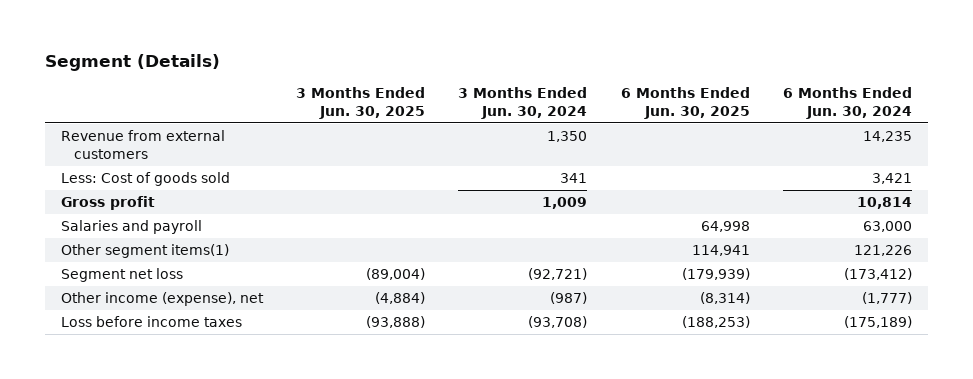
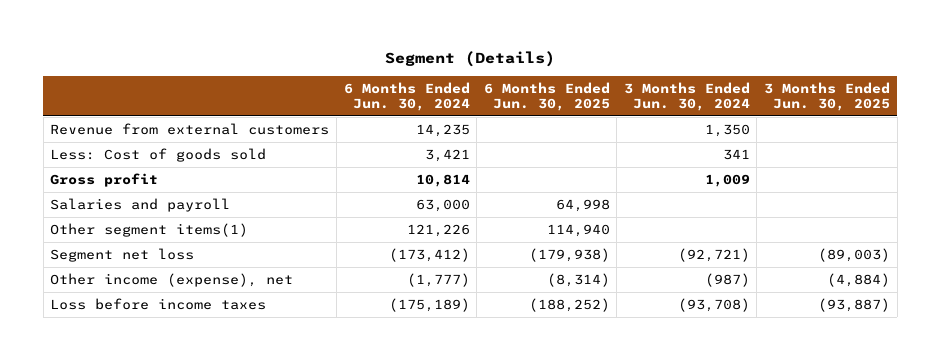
- | 3 Months Ended Jun. 30, 2025 | 3 Months Ended Jun. 30, 2024 | 6 Months Ended Jun. 30, 2025 | 6 Months Ended Jun. 30, 2024
+ | 6 Months Ended Jun. 30, 2024 | 6 Months Ended Jun. 30, 2025 | 3 Months Ended Jun. 30, 2024 | 3 Months Ended Jun. 30, 2025
- Other segment items(1) | | | 114,941 | 121,226
- Segment net loss | (89,004) | (92,721) | (179,939) | (173,412)
+ Other segment items(1) | 121,226 | 114,940 | |
+ Segment net loss | (173,412) | (179,938) | (92,721) | (89,003)
- Loss before income taxes | (93,888) | (93,708) | (188,253) | (175,189)
+ Loss before income taxes | (175,189) | (188,252) | (93,708) | (93,887)

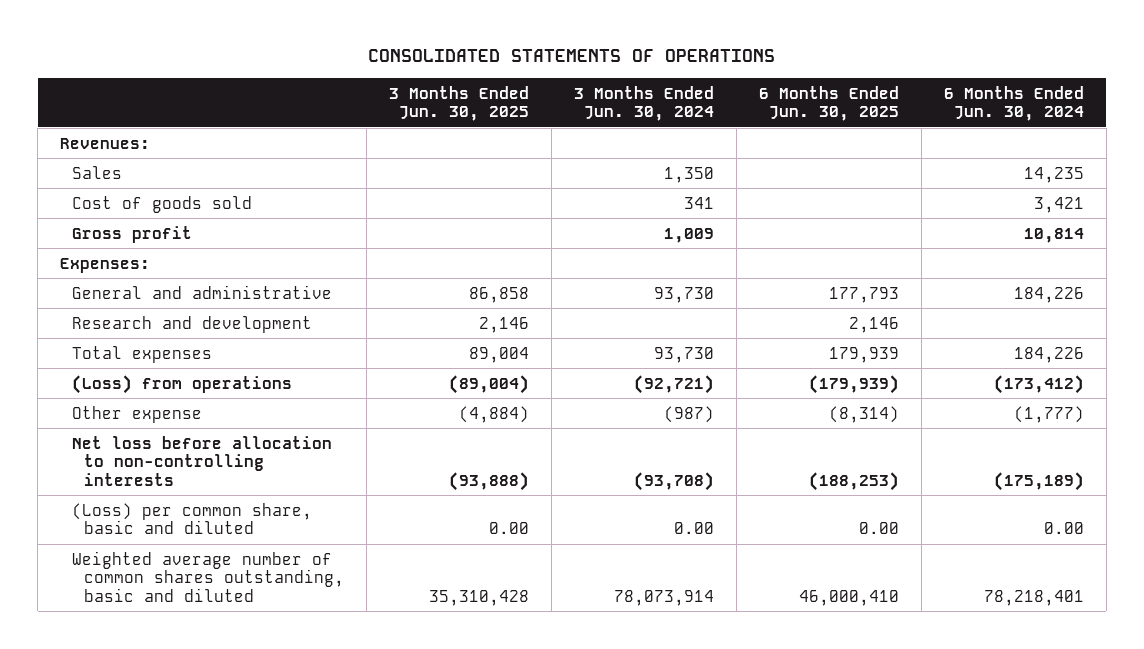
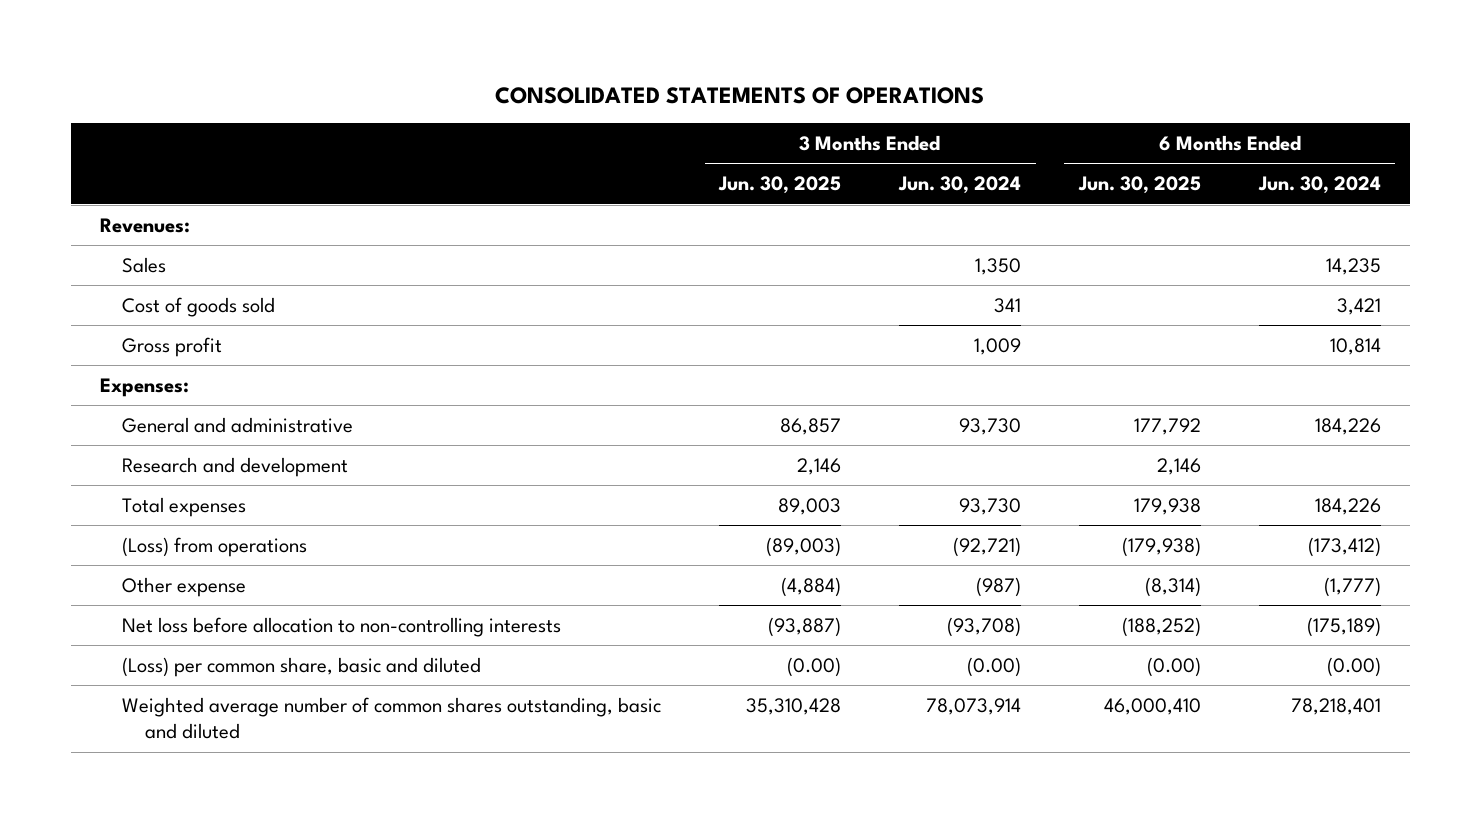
- General and administrative | 86,858 | 93,730 | 177,793 | 184,226
+ General and administrative | 86,857 | 93,730 | 177,792 | 184,226
- Total expenses | 89,004 | 93,730 | 179,939 | 184,226
- (Loss) from operations | (89,004) | (92,721) | (179,939) | (173,412)
+ Total expenses | 89,003 | 93,730 | 179,938 | 184,226
+ (Loss) from operations | (89,003) | (92,721) | (179,938) | (173,412)
- Net loss before allocation to non-controlling interests | (93,888) | (93,708) | (188,253) | (175,189)
- (Loss) per common share, basic and diluted | 0.00 | 0.00 | 0.00 | 0.00
+ Net loss before allocation to non-controlling interests | (93,887) | (93,708) | (188,252) | (175,189)
+ (Loss) per common share, basic and diluted | (0.00) | (0.00) | (0.00) | (0.00)

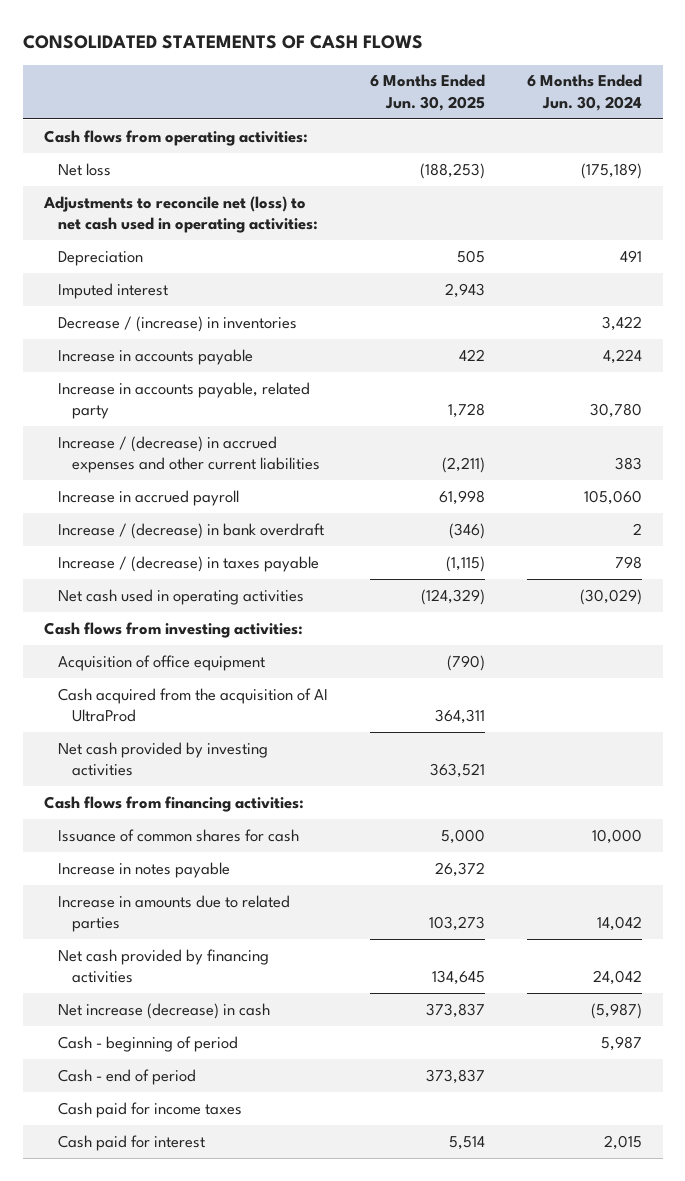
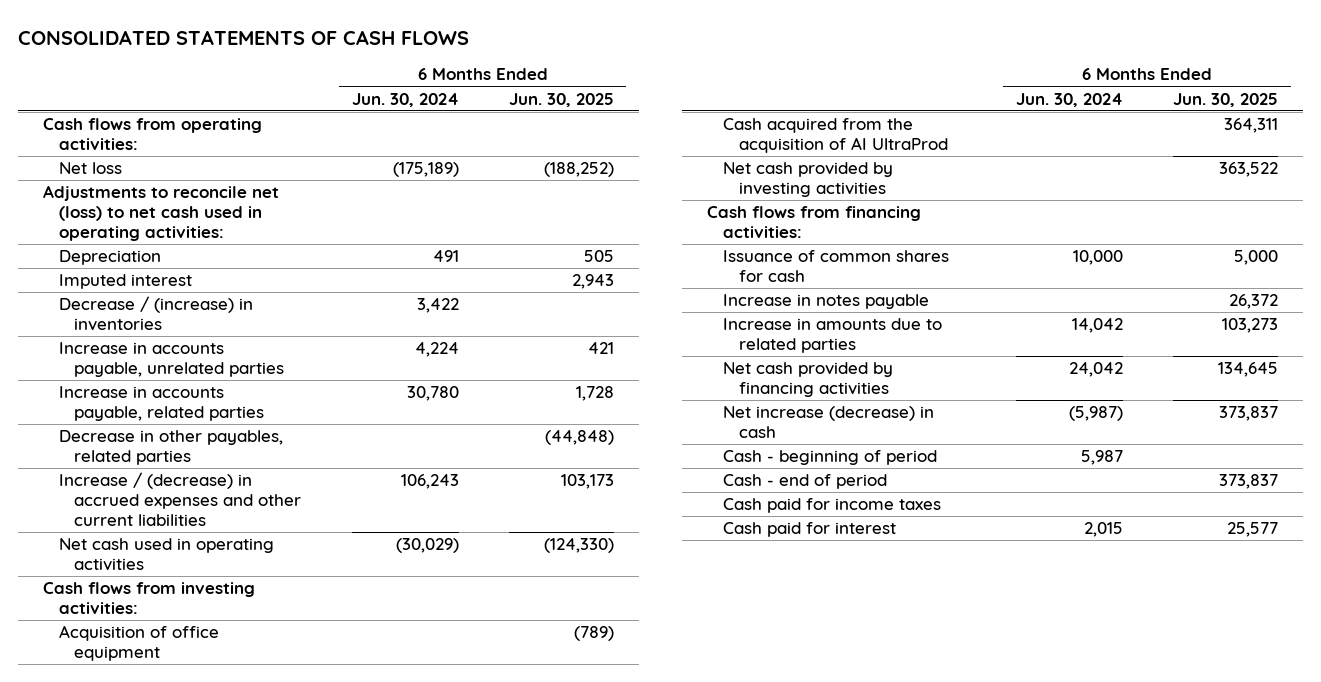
- | 6 Months Ended Jun. 30, 2025 | 6 Months Ended Jun. 30, 2024
+ | 6 Months Ended Jun. 30, 2024 | 6 Months Ended Jun. 30, 2025
- Net loss | (188,253) | (175,189)
+ Net loss | (175,189) | (188,252)
- Increase in accounts payable | 422 | 4,224
- Increase in accounts payable, related party | 1,728 | 30,780
- Increase / (decrease) in accrued expenses and other current liabilities | (2,211) | 383
- Increase in accrued payroll | 61,998 | 105,060
- Increase / (decrease) in bank overdraft | (346) | 2
- Increase / (decrease) in taxes payable | (1,115) | 798
- Net cash used in operating activities | (124,329) | (30,029)
+ Increase in accounts payable, unrelated parties | 4,224 | 421
+ Increase in accounts payable, related parties | 30,780 | 1,728
+ Decrease in other payables, related parties | | (44,848)
+ Increase / (decrease) in accrued expenses and other current liabilities | 106,243 | 103,173
+ Net cash used in operating activities | (30,029) | (124,330)
- Acquisition of office equipment | (790) |
+ Acquisition of office equipment | | (789)
- Net cash provided by investing activities | 363,521 |
+ Net cash provided by investing activities | | 363,522
- Cash paid for interest | 5,514 | 2,015
+ Cash paid for interest | 2,015 | 25,577

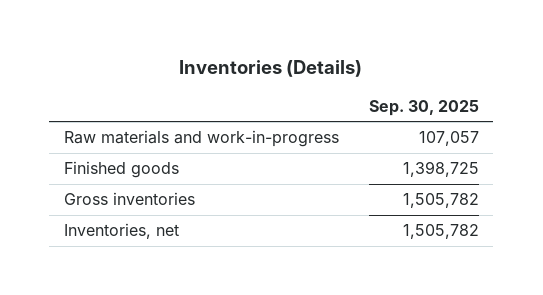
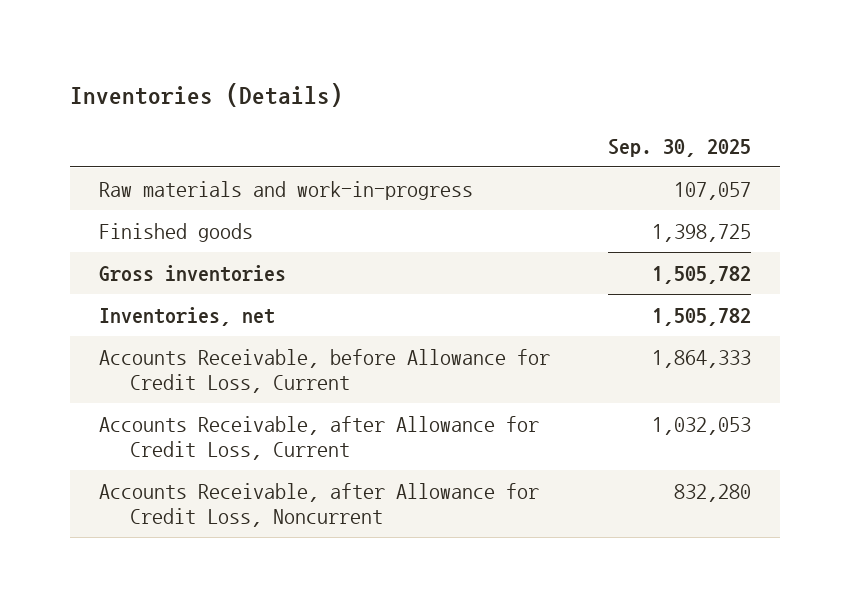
+ Accounts Receivable, before Allowance for Credit Loss, Current | 1,864,333
+ Accounts Receivable, after Allowance for Credit Loss, Current | 1,032,053
+ Accounts Receivable, after Allowance for Credit Loss, Noncurrent | 832,280

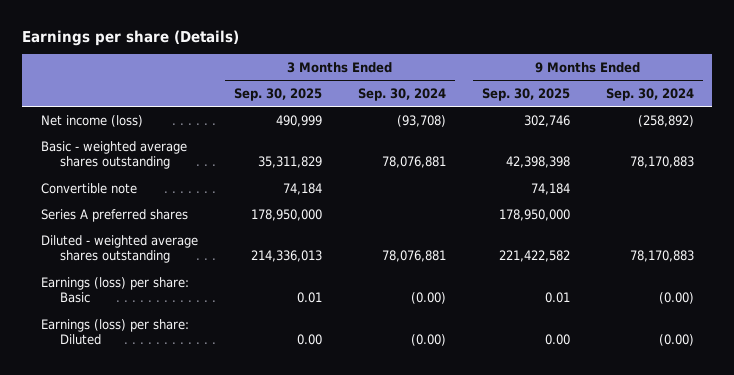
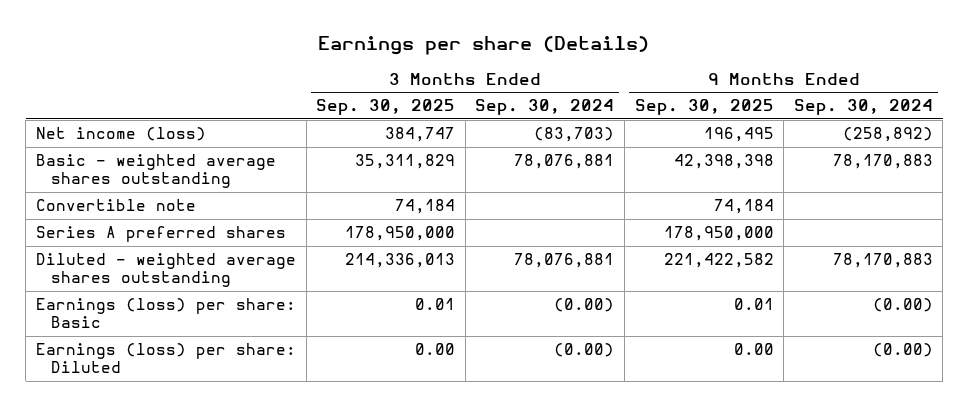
- Net income (loss) | 490,999 | (93,708) | 302,746 | (258,892)
+ Net income (loss) | 384,747 | (83,703) | 196,495 | (258,892)

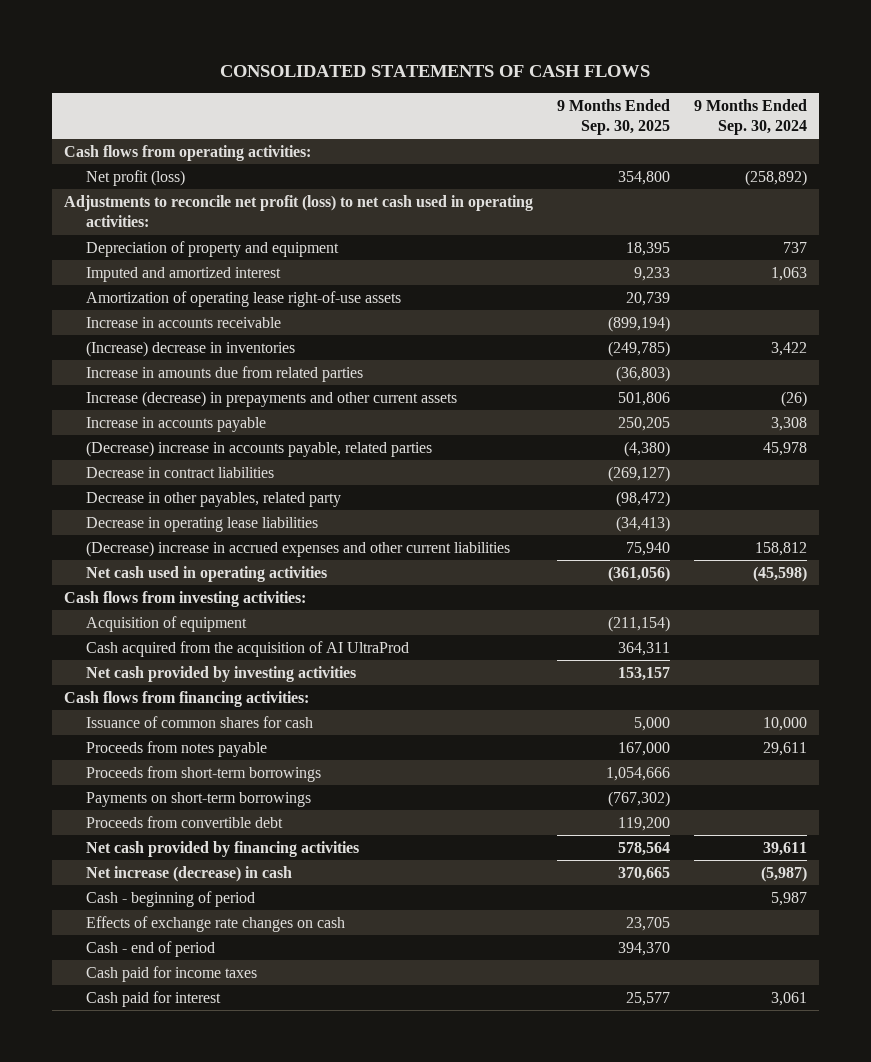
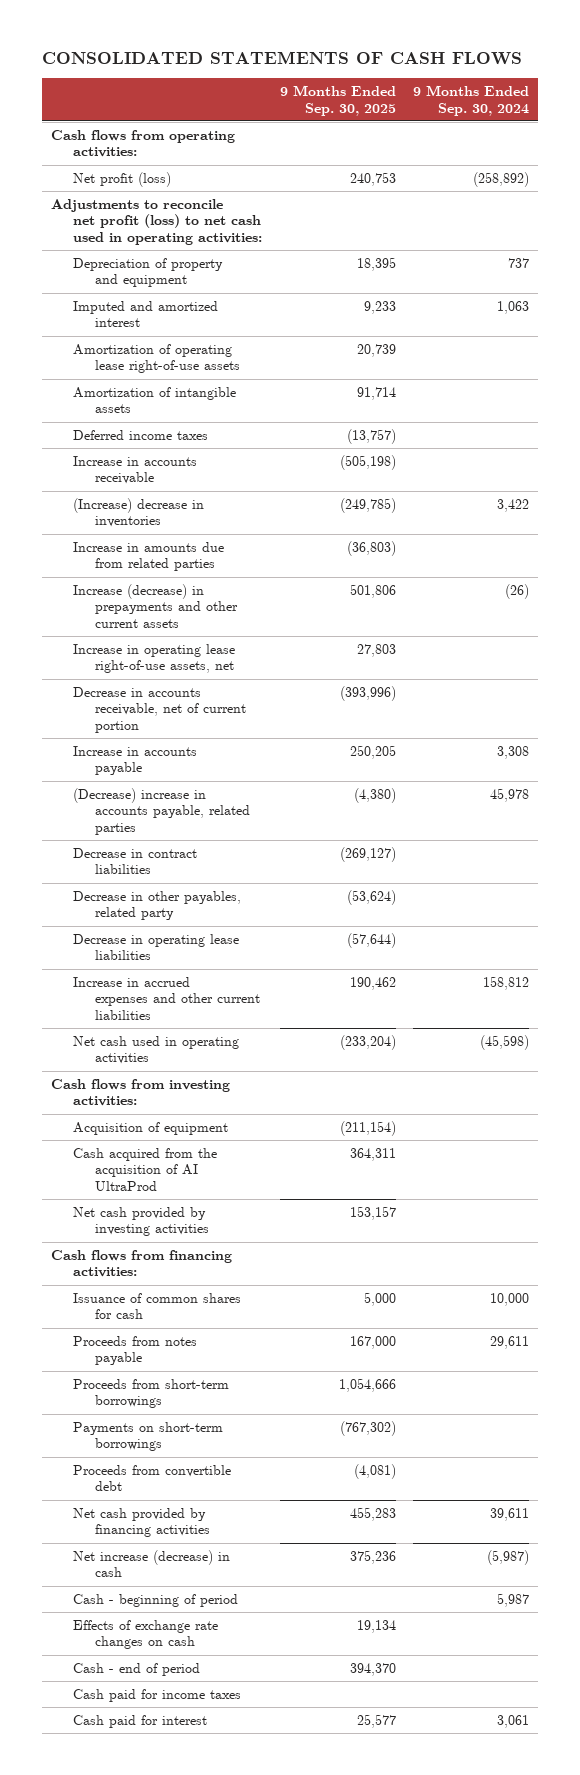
- Net profit (loss) | 354,800 | (258,892)
+ Net profit (loss) | 240,753 | (258,892)
- Increase in accounts receivable | (899,194) |
+ Amortization of intangible assets | 91,714 |
+ Deferred income taxes | (13,757) |
+ Increase in accounts receivable | (505,198) |
+ Increase in operating lease right-of-use assets, net | 27,803 |
+ Decrease in accounts receivable, net of current portion | (393,996) |
- Decrease in other payables, related party | (98,472) |
- Decrease in operating lease liabilities | (34,413) |
- (Decrease) increase in accrued expenses and other current liabilities | 75,940 | 158,812
- Net cash used in operating activities | (361,056) | (45,598)
+ Decrease in other payables, related party | (53,624) |
+ Decrease in operating lease liabilities | (57,644) |
+ Increase in accrued expenses and other current liabilities | 190,462 | 158,812
+ Net cash used in operating activities | (233,204) | (45,598)
- Proceeds from convertible debt | 119,200 |
- Net cash provided by financing activities | 578,564 | 39,611
- Net increase (decrease) in cash | 370,665 | (5,987)
+ Proceeds from convertible debt | (4,081) |
+ Net cash provided by financing activities | 455,283 | 39,611
+ Net increase (decrease) in cash | 375,236 | (5,987)
- Effects of exchange rate changes on cash | 23,705 |
+ Effects of exchange rate changes on cash | 19,134 |

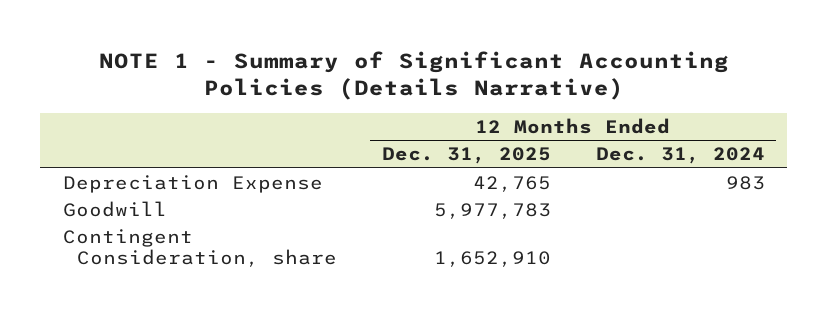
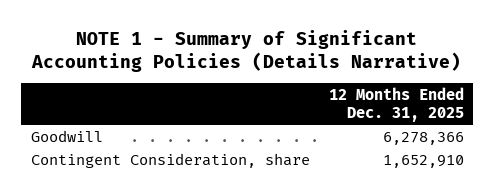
- | 12 Months Ended Dec. 31, 2025 | 12 Months Ended Dec. 31, 2024
+ | 12 Months Ended Dec. 31, 2025
- Depreciation Expense | 42,765 | 983
- Goodwill | 5,977,783 |
+ Goodwill | 6,278,366

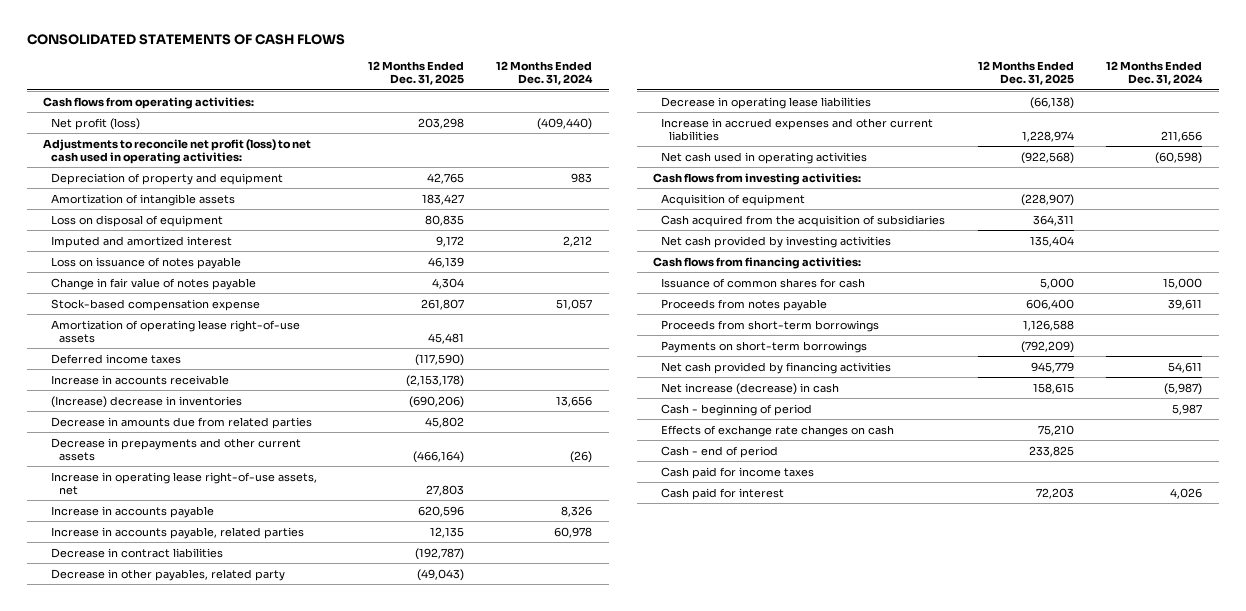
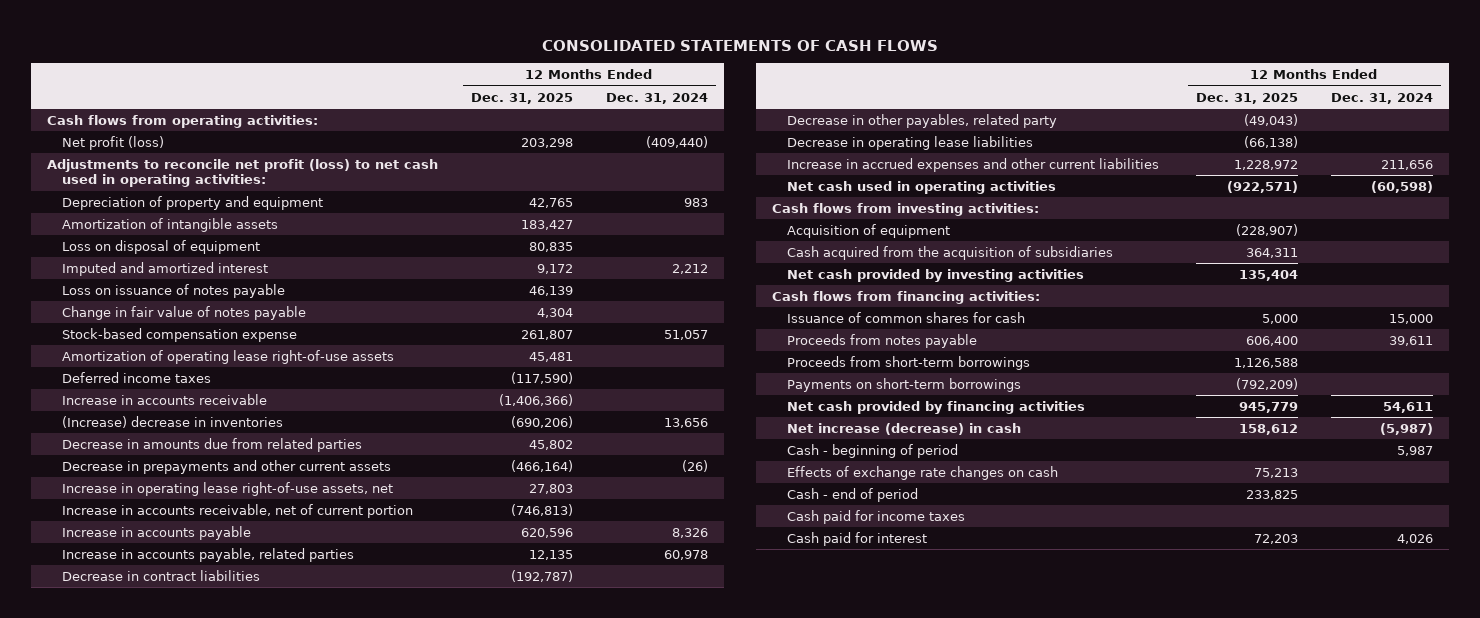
- Increase in accounts receivable | (2,153,178) |
+ Increase in accounts receivable | (1,406,366) |
+ Increase in accounts receivable, net of current portion | (746,813) |
- Increase in accrued expenses and other current liabilities | 1,228,974 | 211,656
- Net cash used in operating activities | (922,568) | (60,598)
+ Increase in accrued expenses and other current liabilities | 1,228,972 | 211,656
+ Net cash used in operating activities | (922,571) | (60,598)
- Net increase (decrease) in cash | 158,615 | (5,987)
+ Net increase (decrease) in cash | 158,612 | (5,987)
- Effects of exchange rate changes on cash | 75,210 |
+ Effects of exchange rate changes on cash | 75,213 |

